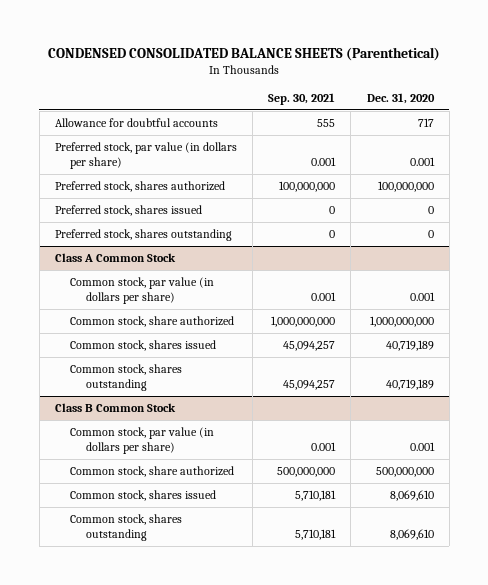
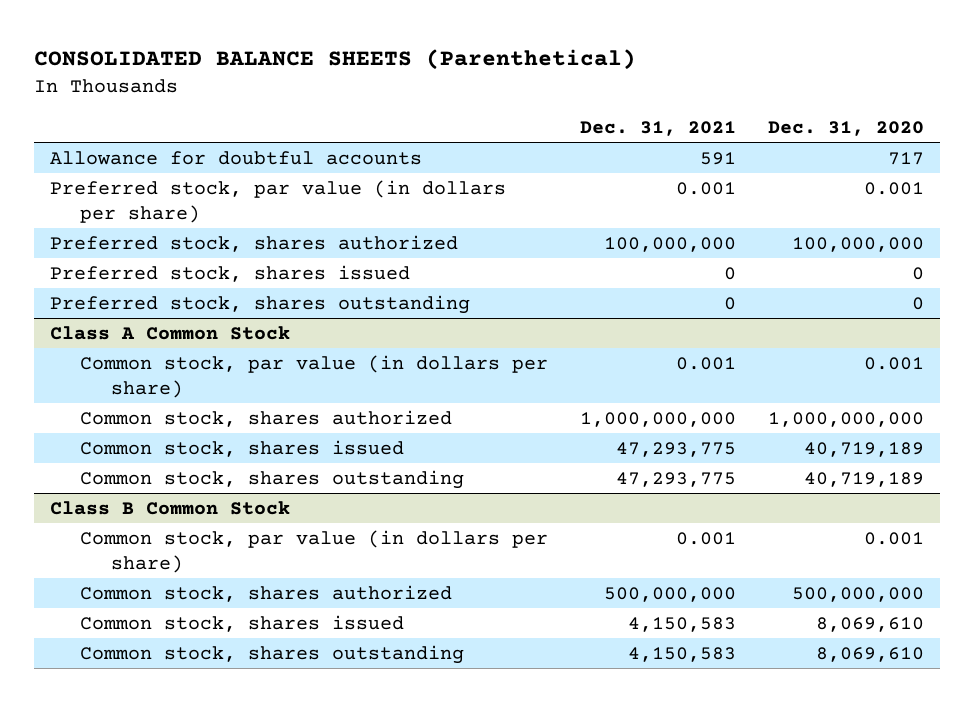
- CONDENSED CONSOLIDATED BALANCE SHEETS (Parenthetical)
+ CONSOLIDATED BALANCE SHEETS (Parenthetical)
- | Sep. 30, 2021 | Dec. 31, 2020
+ | Dec. 31, 2021 | Dec. 31, 2020
@ Class A Common Stock
- Common stock, share authorized | 1,000,000,000 | 1,000,000,000
+ Common stock, shares authorized | 1,000,000,000 | 1,000,000,000
@ Class B Common Stock
- Common stock, share authorized | 500,000,000 | 500,000,000
+ Common stock, shares authorized | 500,000,000 | 500,000,000

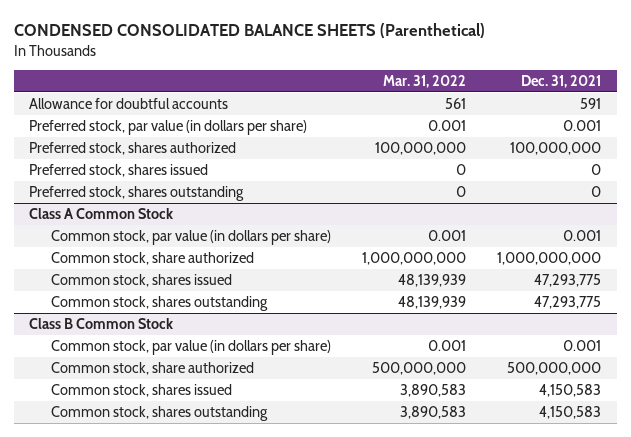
- CONSOLIDATED BALANCE SHEETS (Parenthetical)
+ CONDENSED CONSOLIDATED BALANCE SHEETS (Parenthetical)
- | Dec. 31, 2021 | Dec. 31, 2020
+ | Mar. 31, 2022 | Dec. 31, 2021
@ Class A Common Stock
- Common stock, shares authorized | 1,000,000,000 | 1,000,000,000
+ Common stock, share authorized | 1,000,000,000 | 1,000,000,000
@ Class B Common Stock
- Common stock, shares authorized | 500,000,000 | 500,000,000
+ Common stock, share authorized | 500,000,000 | 500,000,000

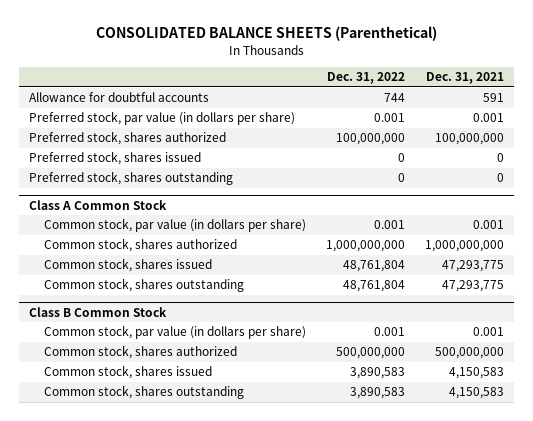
- CONDENSED CONSOLIDATED BALANCE SHEETS (Parenthetical)
+ CONSOLIDATED BALANCE SHEETS (Parenthetical)
- | Mar. 31, 2022 | Dec. 31, 2021
+ | Dec. 31, 2022 | Dec. 31, 2021
@ Class A Common Stock
- Common stock, share authorized | 1,000,000,000 | 1,000,000,000
+ Common stock, shares authorized | 1,000,000,000 | 1,000,000,000
@ Class B Common Stock
- Common stock, share authorized | 500,000,000 | 500,000,000
+ Common stock, shares authorized | 500,000,000 | 500,000,000

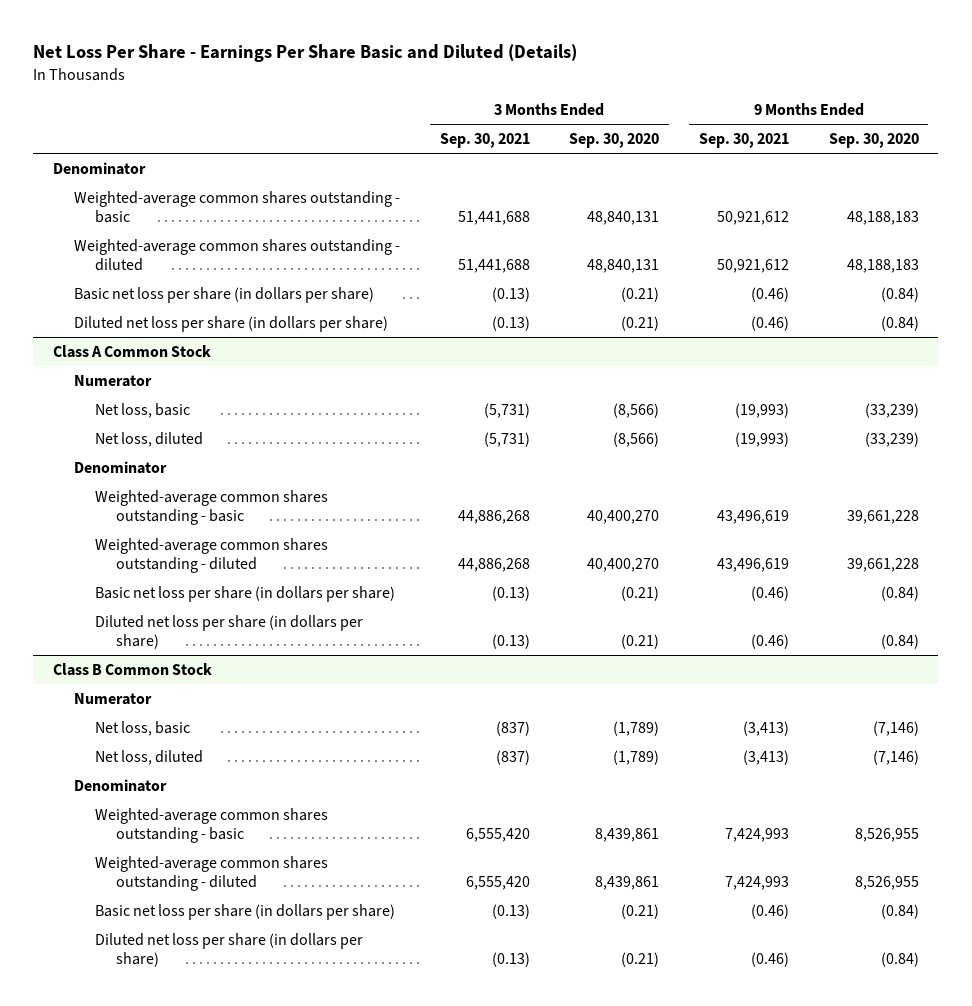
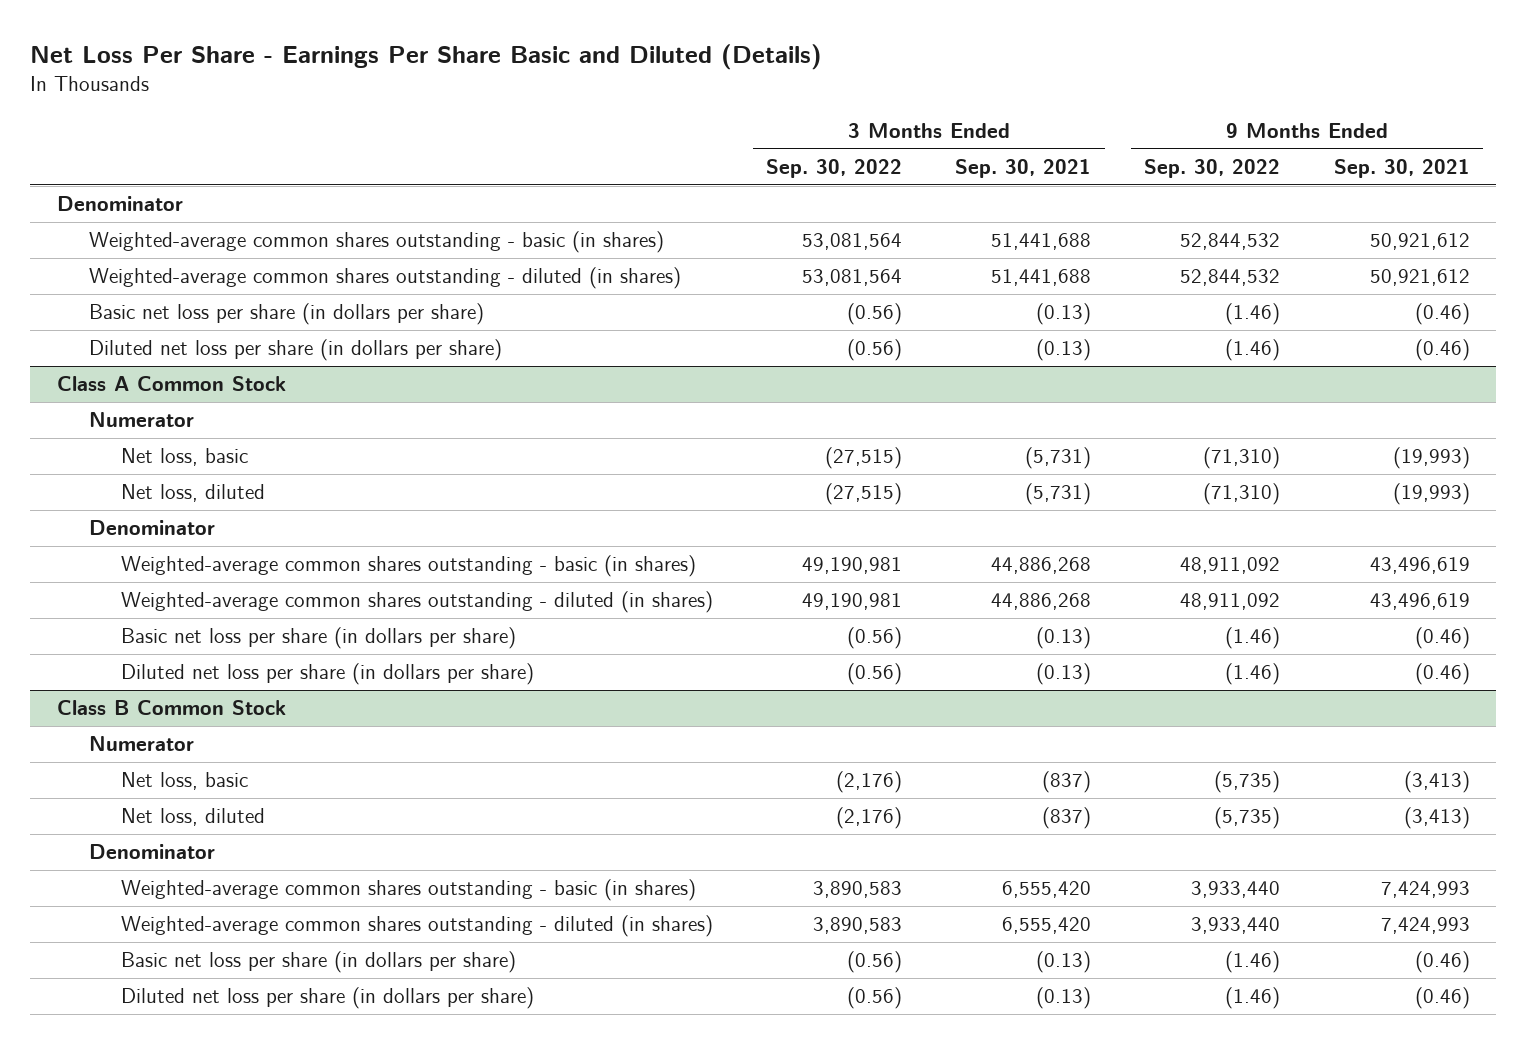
- | 3 Months Ended Sep. 30, 2021 | 3 Months Ended Sep. 30, 2020 | 9 Months Ended Sep. 30, 2021 | 9 Months Ended Sep. 30, 2020
+ | 3 Months Ended Sep. 30, 2022 | 3 Months Ended Sep. 30, 2021 | 9 Months Ended Sep. 30, 2022 | 9 Months Ended Sep. 30, 2021
- Weighted-average common shares outstanding - basic | 51,441,688 | 48,840,131 | 50,921,612 | 48,188,183
- Weighted-average common shares outstanding - diluted | 51,441,688 | 48,840,131 | 50,921,612 | 48,188,183
+ Weighted-average common shares outstanding - basic (in shares) | 53,081,564 | 51,441,688 | 52,844,532 | 50,921,612
+ Weighted-average common shares outstanding - diluted (in shares) | 53,081,564 | 51,441,688 | 52,844,532 | 50,921,612
@ Class A Common Stock
- Weighted-average common shares outstanding - basic | 44,886,268 | 40,400,270 | 43,496,619 | 39,661,228
- Weighted-average common shares outstanding - diluted | 44,886,268 | 40,400,270 | 43,496,619 | 39,661,228
+ Weighted-average common shares outstanding - basic (in shares) | 49,190,981 | 44,886,268 | 48,911,092 | 43,496,619
+ Weighted-average common shares outstanding - diluted (in shares) | 49,190,981 | 44,886,268 | 48,911,092 | 43,496,619
@ Class B Common Stock
- Weighted-average common shares outstanding - basic | 6,555,420 | 8,439,861 | 7,424,993 | 8,526,955
- Weighted-average common shares outstanding - diluted | 6,555,420 | 8,439,861 | 7,424,993 | 8,526,955
+ Weighted-average common shares outstanding - basic (in shares) | 3,890,583 | 6,555,420 | 3,933,440 | 7,424,993
+ Weighted-average common shares outstanding - diluted (in shares) | 3,890,583 | 6,555,420 | 3,933,440 | 7,424,993

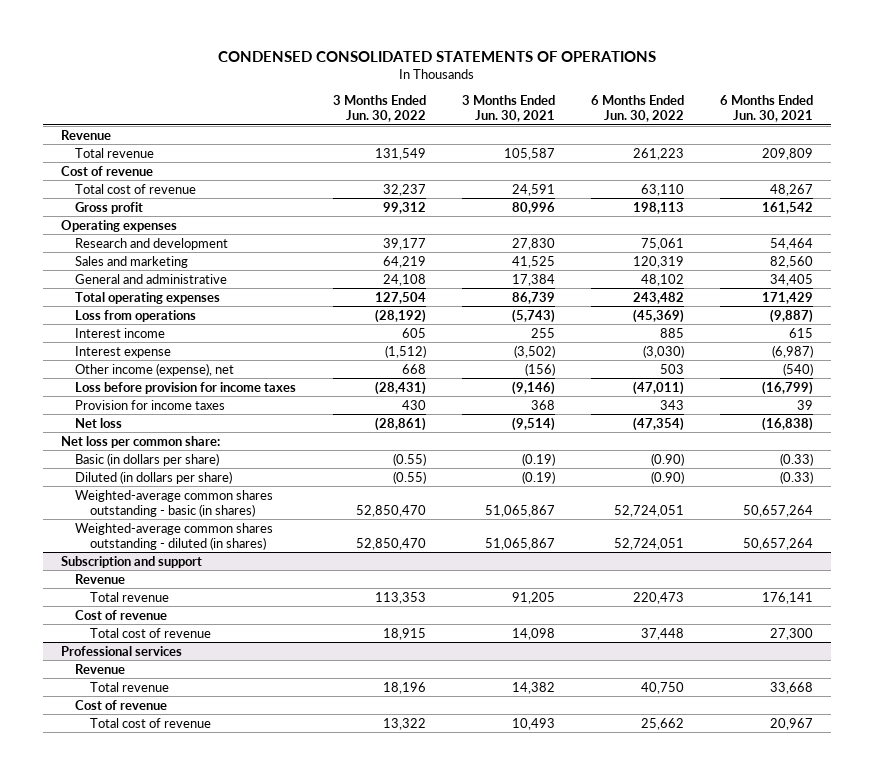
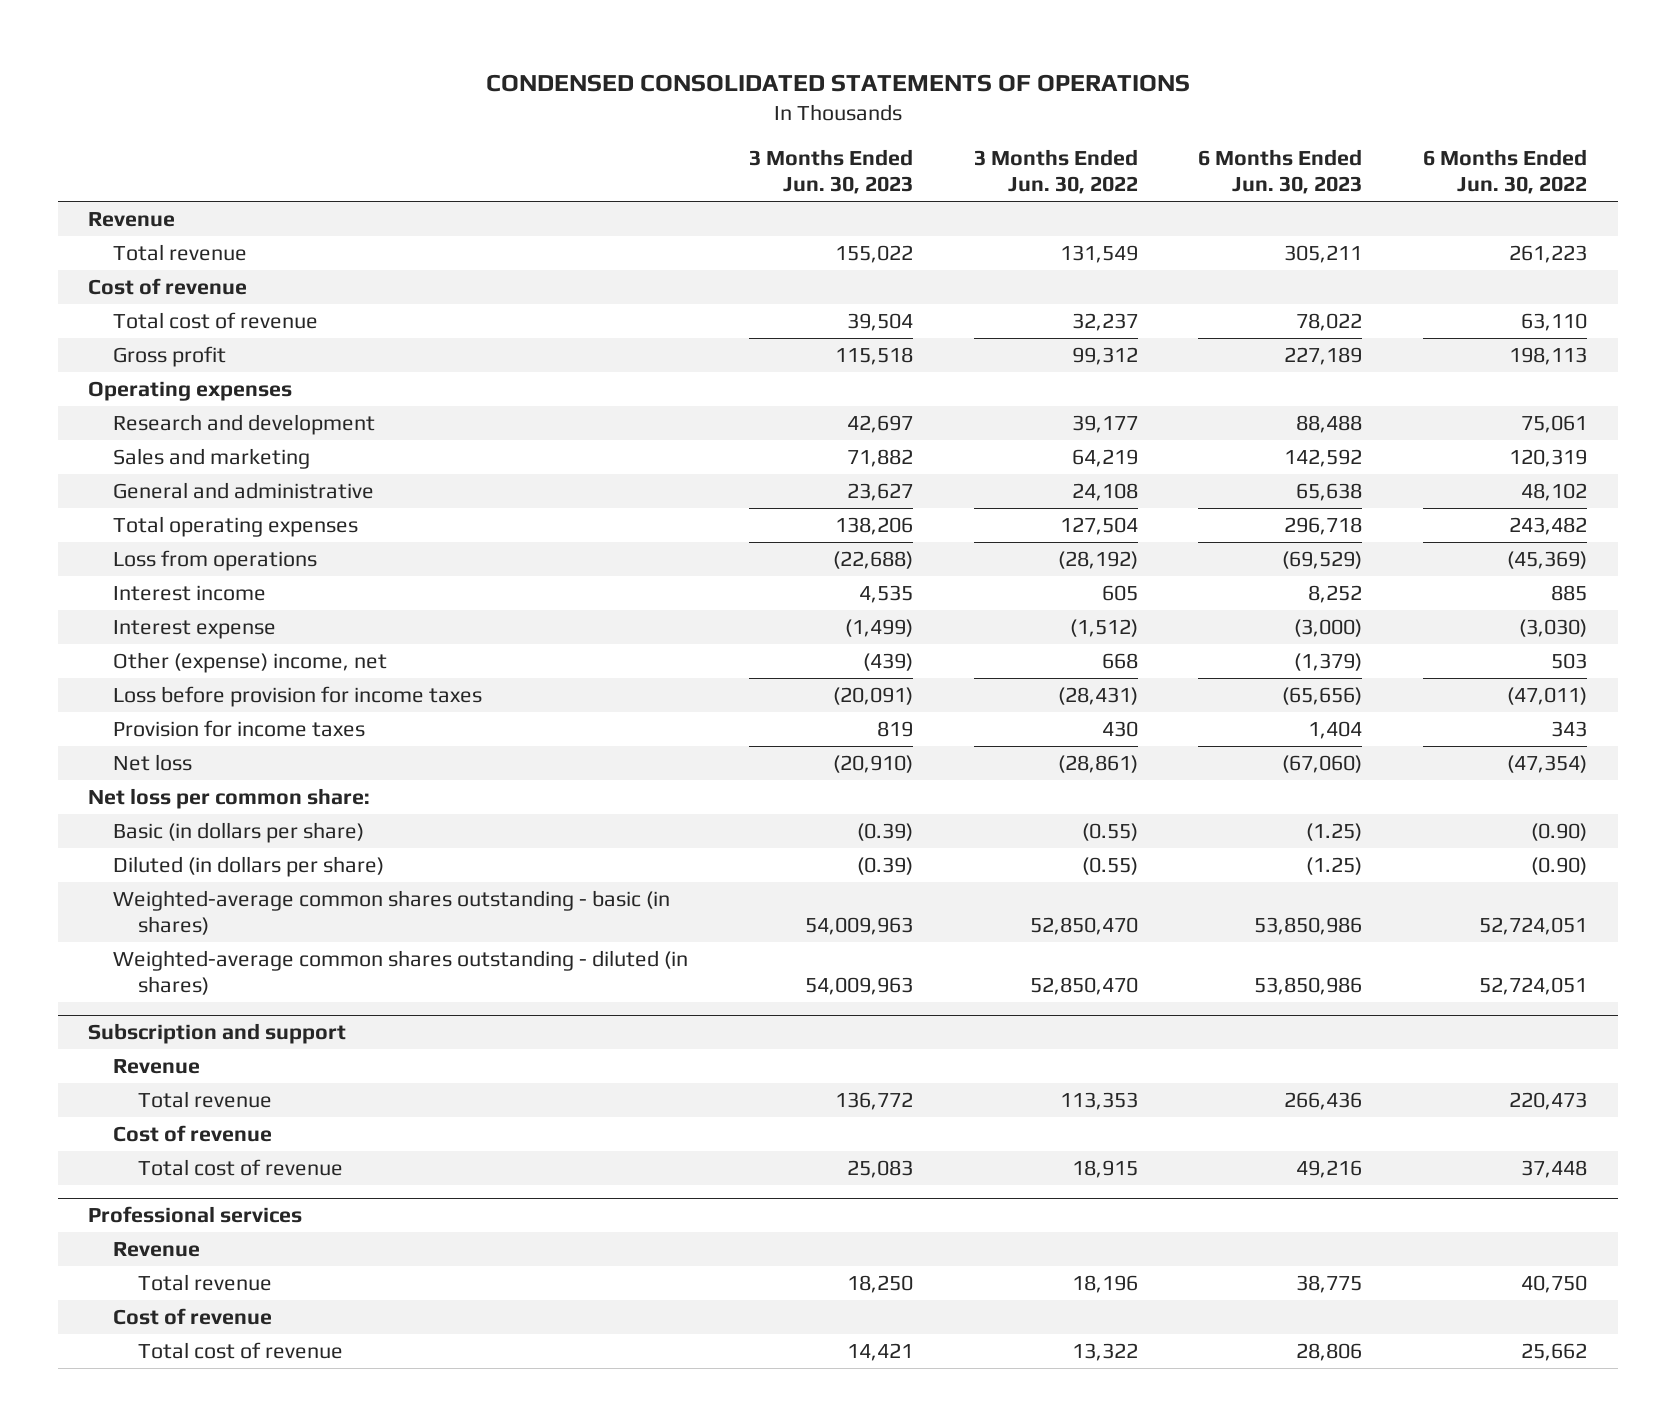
- | 3 Months Ended Jun. 30, 2022 | 3 Months Ended Jun. 30, 2021 | 6 Months Ended Jun. 30, 2022 | 6 Months Ended Jun. 30, 2021
+ | 3 Months Ended Jun. 30, 2023 | 3 Months Ended Jun. 30, 2022 | 6 Months Ended Jun. 30, 2023 | 6 Months Ended Jun. 30, 2022
- Other income (expense), net | 668 | (156) | 503 | (540)
+ Other (expense) income, net | (439) | 668 | (1,379) | 503

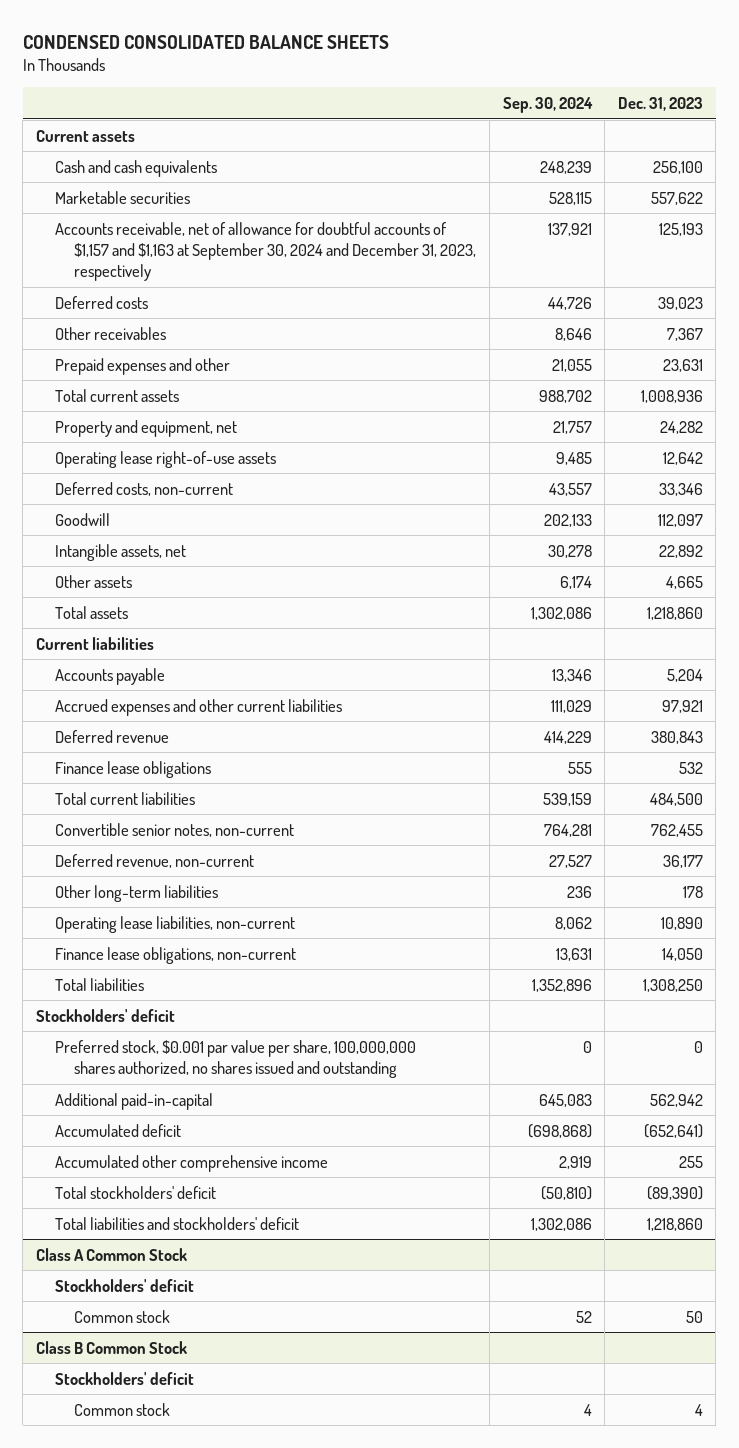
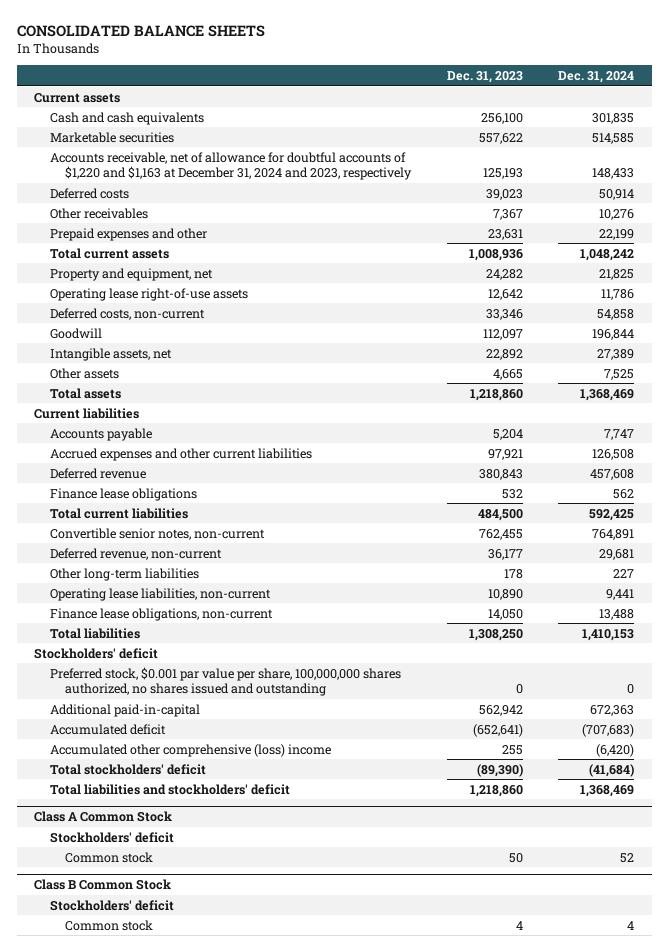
- CONDENSED CONSOLIDATED BALANCE SHEETS
+ CONSOLIDATED BALANCE SHEETS
- | Sep. 30, 2024 | Dec. 31, 2023
+ | Dec. 31, 2023 | Dec. 31, 2024
- Accounts receivable, net of allowance for doubtful accounts of $1,157 and $1,163 at September 30, 2024 and December 31, 2023, respectively | 137,921 | 125,193
+ Accounts receivable, net of allowance for doubtful accounts of $1,220 and $1,163 at December 31, 2024 and 2023, respectively | 125,193 | 148,433
- Accumulated other comprehensive income | 2,919 | 255
+ Accumulated other comprehensive (loss) income | 255 | (6,420)

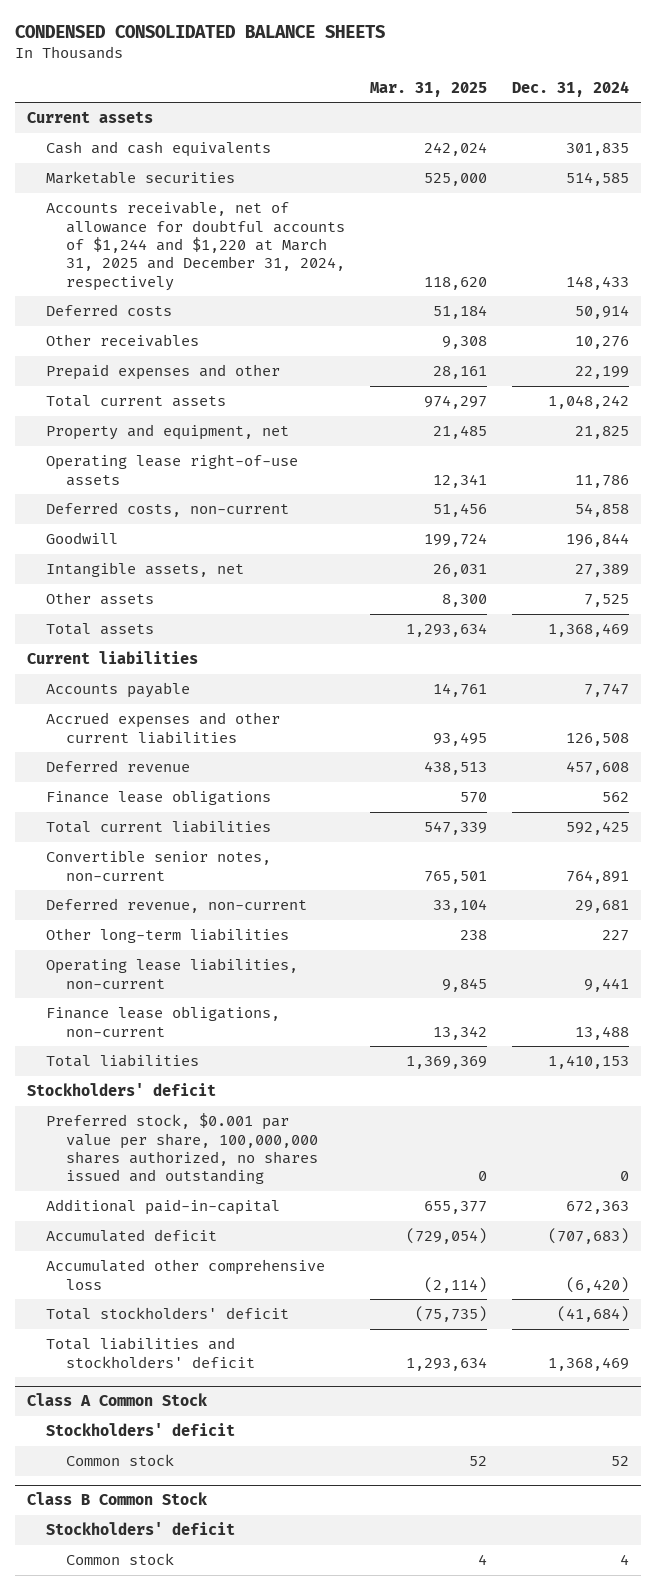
- CONSOLIDATED BALANCE SHEETS
+ CONDENSED CONSOLIDATED BALANCE SHEETS
- | Dec. 31, 2023 | Dec. 31, 2024
+ | Mar. 31, 2025 | Dec. 31, 2024
- Accounts receivable, net of allowance for doubtful accounts of $1,220 and $1,163 at December 31, 2024 and 2023, respectively | 125,193 | 148,433
+ Accounts receivable, net of allowance for doubtful accounts of $1,244 and $1,220 at March 31, 2025 and December 31, 2024, respectively | 118,620 | 148,433
- Accumulated other comprehensive (loss) income | 255 | (6,420)
+ Accumulated other comprehensive loss | (2,114) | (6,420)

